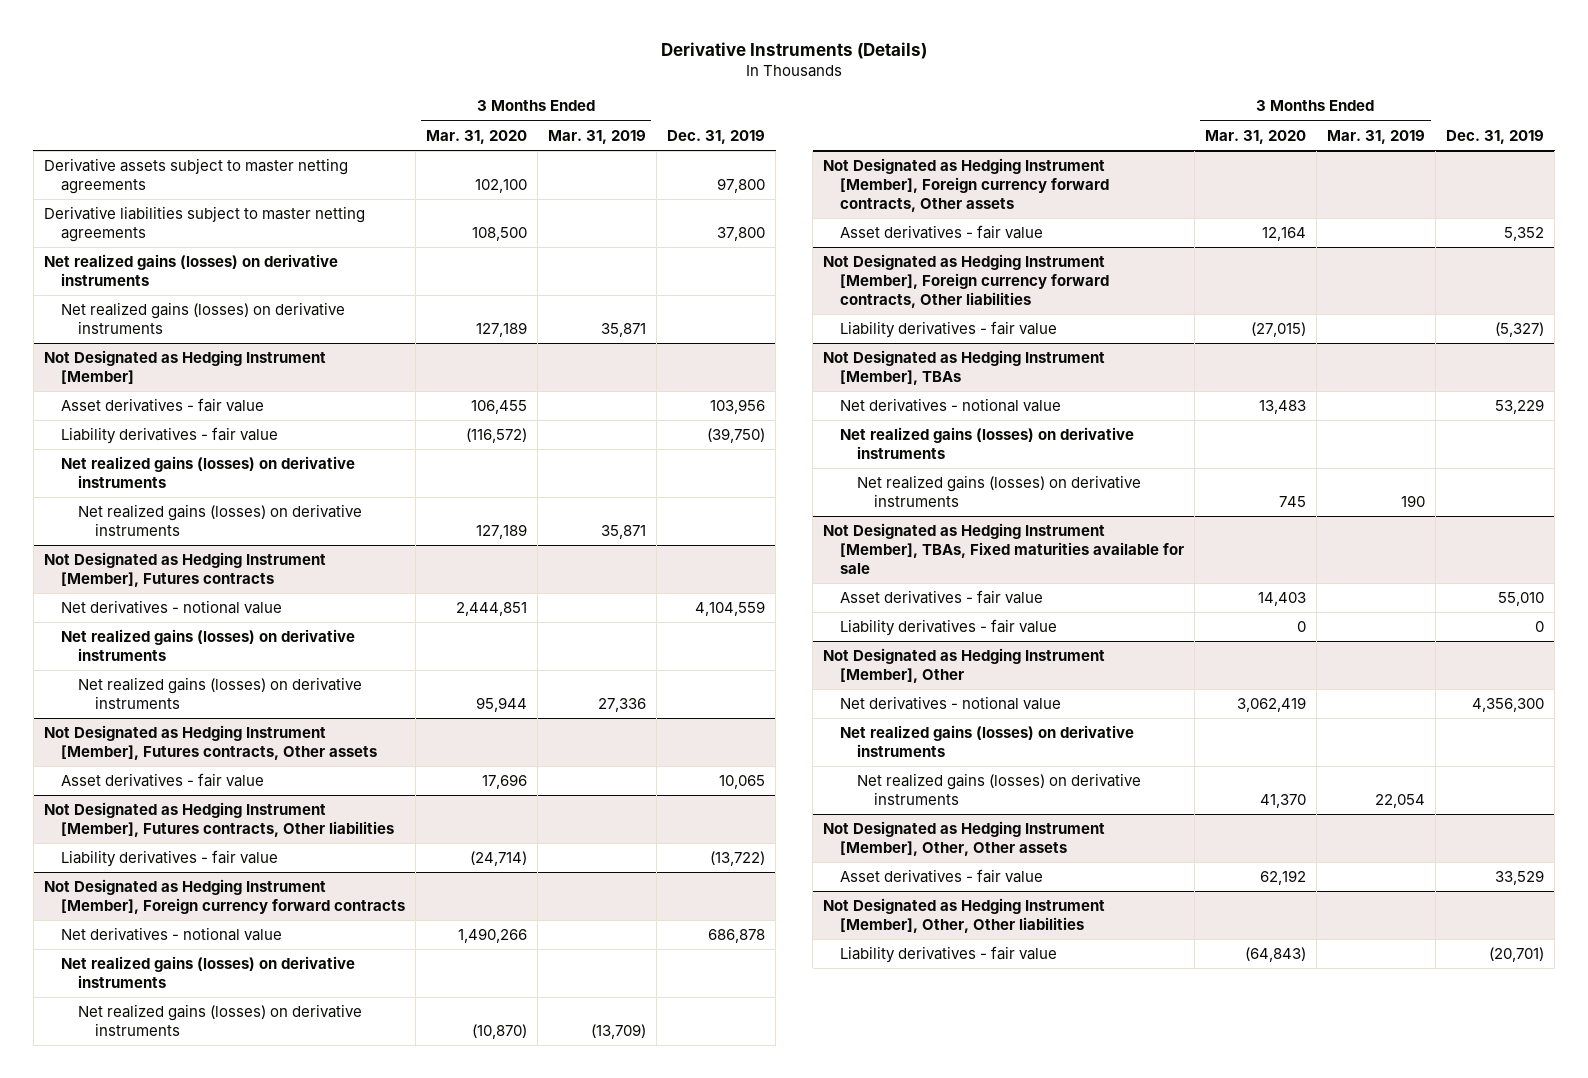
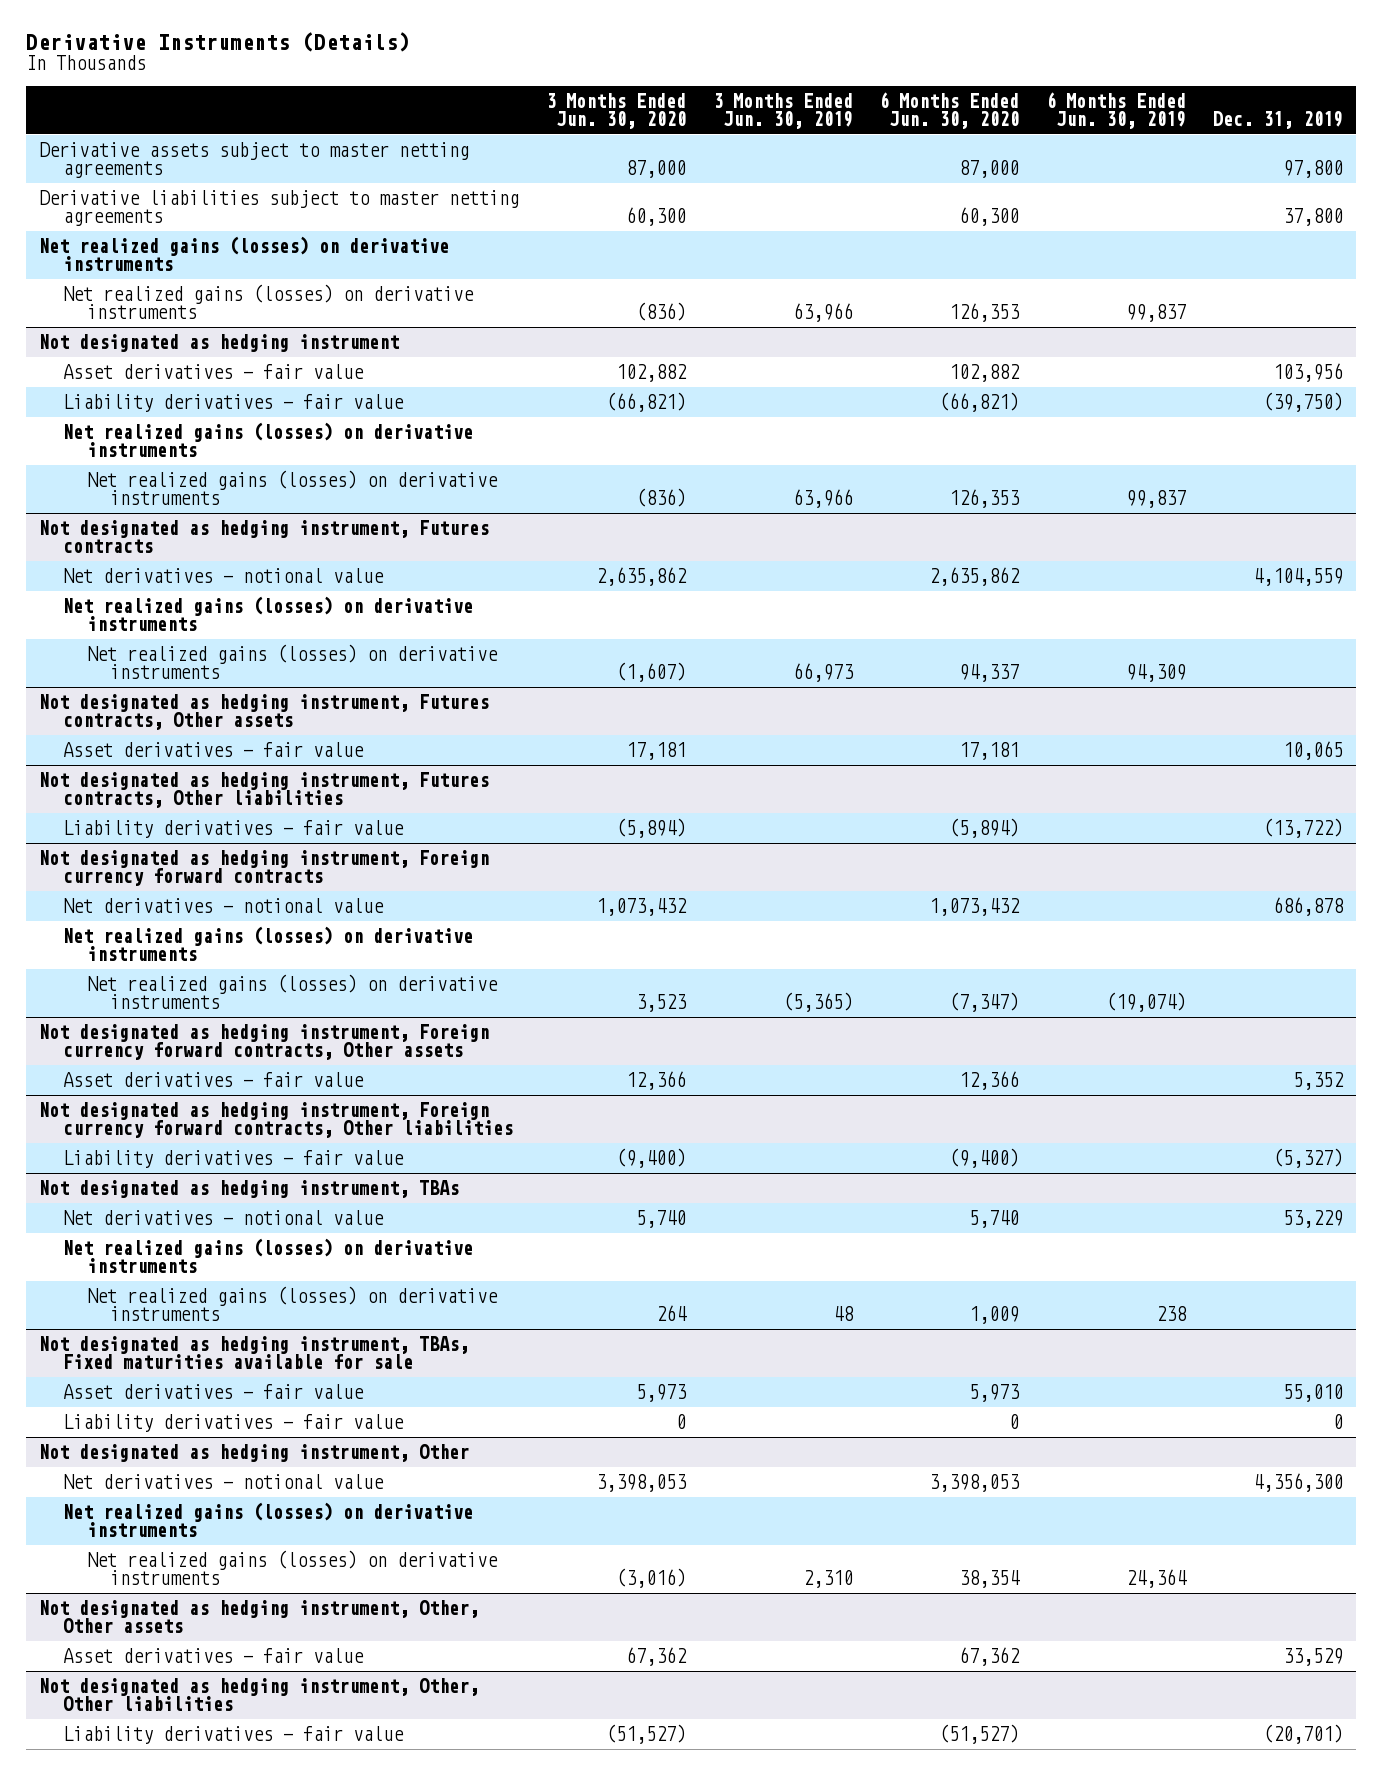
- | 3 Months Ended Mar. 31, 2020 | 3 Months Ended Mar. 31, 2019 | Dec. 31, 2019
+ | 3 Months Ended Jun. 30, 2020 | 3 Months Ended Jun. 30, 2019 | 6 Months Ended Jun. 30, 2020 | 6 Months Ended Jun. 30, 2019 | Dec. 31, 2019
- Not Designated as Hedging Instrument [Member]
+ Not designated as hedging instrument
- Not Designated as Hedging Instrument [Member], Futures contracts
+ Not designated as hedging instrument, Futures contracts
- Not Designated as Hedging Instrument [Member], Futures contracts, Other assets
+ Not designated as hedging instrument, Futures contracts, Other assets
- Not Designated as Hedging Instrument [Member], Futures contracts, Other liabilities
+ Not designated as hedging instrument, Futures contracts, Other liabilities
- Not Designated as Hedging Instrument [Member], Foreign currency forward contracts
+ Not designated as hedging instrument, Foreign currency forward contracts
- Not Designated as Hedging Instrument [Member], Foreign currency forward contracts, Other assets
+ Not designated as hedging instrument, Foreign currency forward contracts, Other assets
- Not Designated as Hedging Instrument [Member], Foreign currency forward contracts, Other liabilities
+ Not designated as hedging instrument, Foreign currency forward contracts, Other liabilities
- Not Designated as Hedging Instrument [Member], TBAs
+ Not designated as hedging instrument, TBAs
- Not Designated as Hedging Instrument [Member], TBAs, Fixed maturities available for sale
+ Not designated as hedging instrument, TBAs, Fixed maturities available for sale
- Not Designated as Hedging Instrument [Member], Other
+ Not designated as hedging instrument, Other
- Not Designated as Hedging Instrument [Member], Other, Other assets
+ Not designated as hedging instrument, Other, Other assets
- Not Designated as Hedging Instrument [Member], Other, Other liabilities
+ Not designated as hedging instrument, Other, Other liabilities

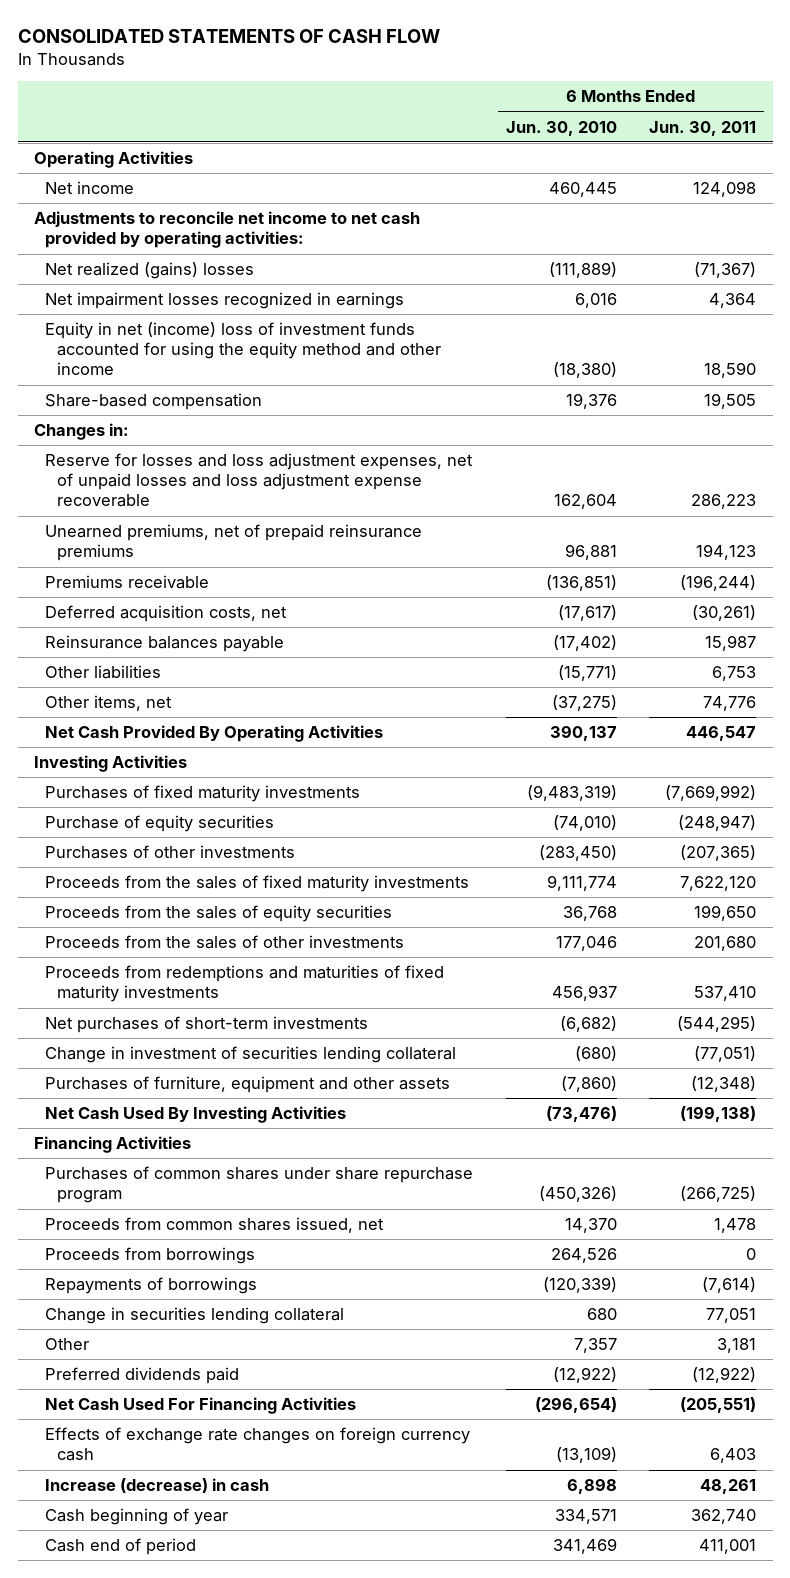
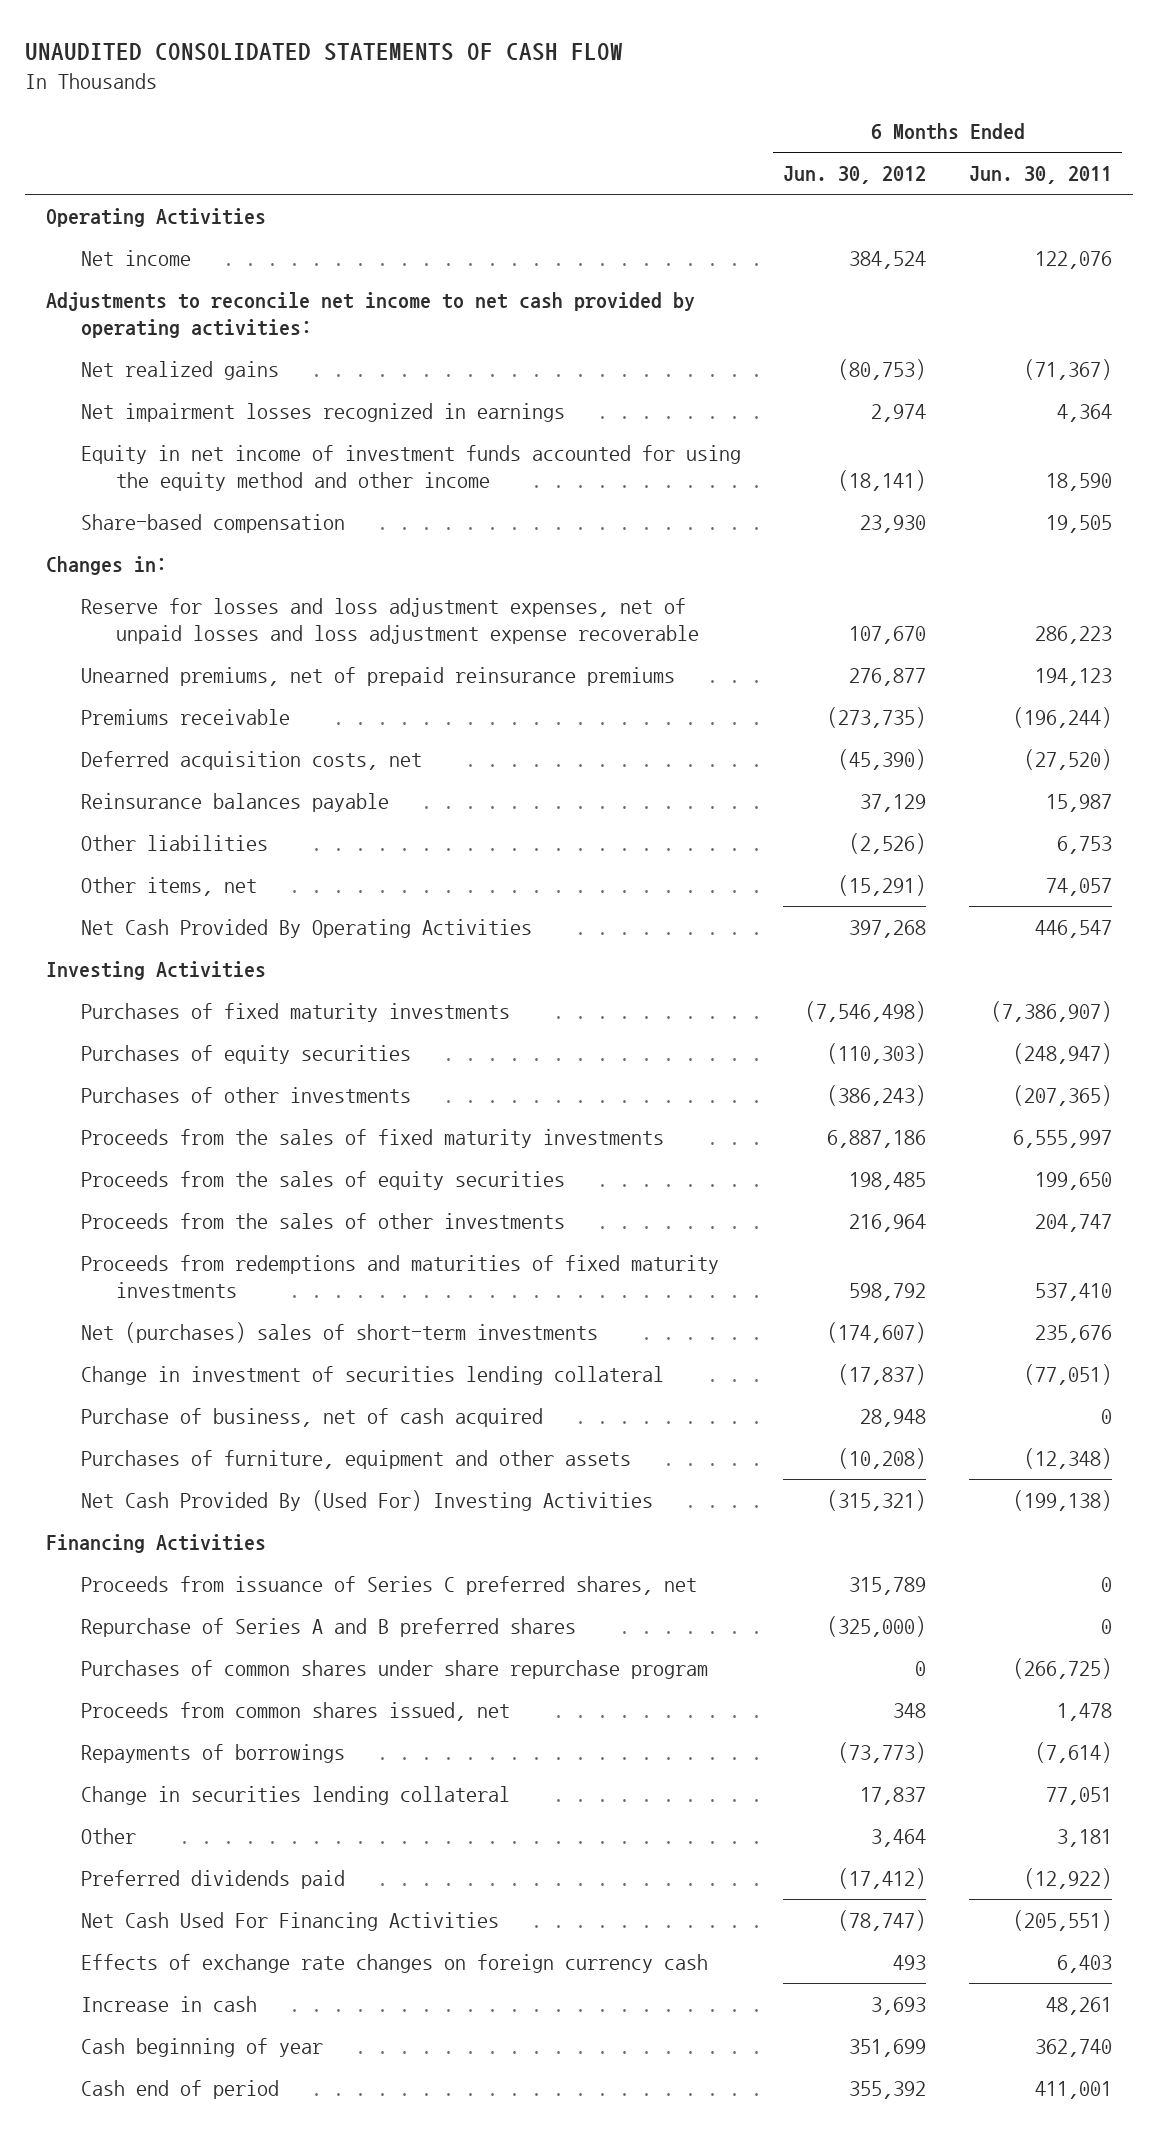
- CONSOLIDATED STATEMENTS OF CASH FLOW
+ UNAUDITED CONSOLIDATED STATEMENTS OF CASH FLOW
- | 6 Months Ended Jun. 30, 2010 | 6 Months Ended Jun. 30, 2011
+ | 6 Months Ended Jun. 30, 2012 | 6 Months Ended Jun. 30, 2011
- Net income | 460,445 | 124,098
+ Net income | 384,524 | 122,076
- Net realized (gains) losses | (111,889) | (71,367)
+ Net realized gains | (80,753) | (71,367)
- Equity in net (income) loss of investment funds accounted for using the equity method and other income | (18,380) | 18,590
+ Equity in net income of investment funds accounted for using the equity method and other income | (18,141) | 18,590
- Deferred acquisition costs, net | (17,617) | (30,261)
+ Deferred acquisition costs, net | (45,390) | (27,520)
- Other items, net | (37,275) | 74,776
+ Other items, net | (15,291) | 74,057
- Purchases of fixed maturity investments | (9,483,319) | (7,669,992)
- Purchase of equity securities | (74,010) | (248,947)
+ Purchases of fixed maturity investments | (7,546,498) | (7,386,907)
+ Purchases of equity securities | (110,303) | (248,947)
- Proceeds from the sales of fixed maturity investments | 9,111,774 | 7,622,120
+ Proceeds from the sales of fixed maturity investments | 6,887,186 | 6,555,997
- Proceeds from the sales of other investments | 177,046 | 201,680
+ Proceeds from the sales of other investments | 216,964 | 204,747
- Net purchases of short-term investments | (6,682) | (544,295)
+ Net (purchases) sales of short-term investments | (174,607) | 235,676
+ Purchase of business, net of cash acquired | 28,948 | 0
- Net Cash Used By Investing Activities | (73,476) | (199,138)
+ Net Cash Provided By (Used For) Investing Activities | (315,321) | (199,138)
+ Proceeds from issuance of Series C preferred shares, net | 315,789 | 0
+ Repurchase of Series A and B preferred shares | (325,000) | 0
- Proceeds from borrowings | 264,526 | 0
- Increase (decrease) in cash | 6,898 | 48,261
+ Increase in cash | 3,693 | 48,261

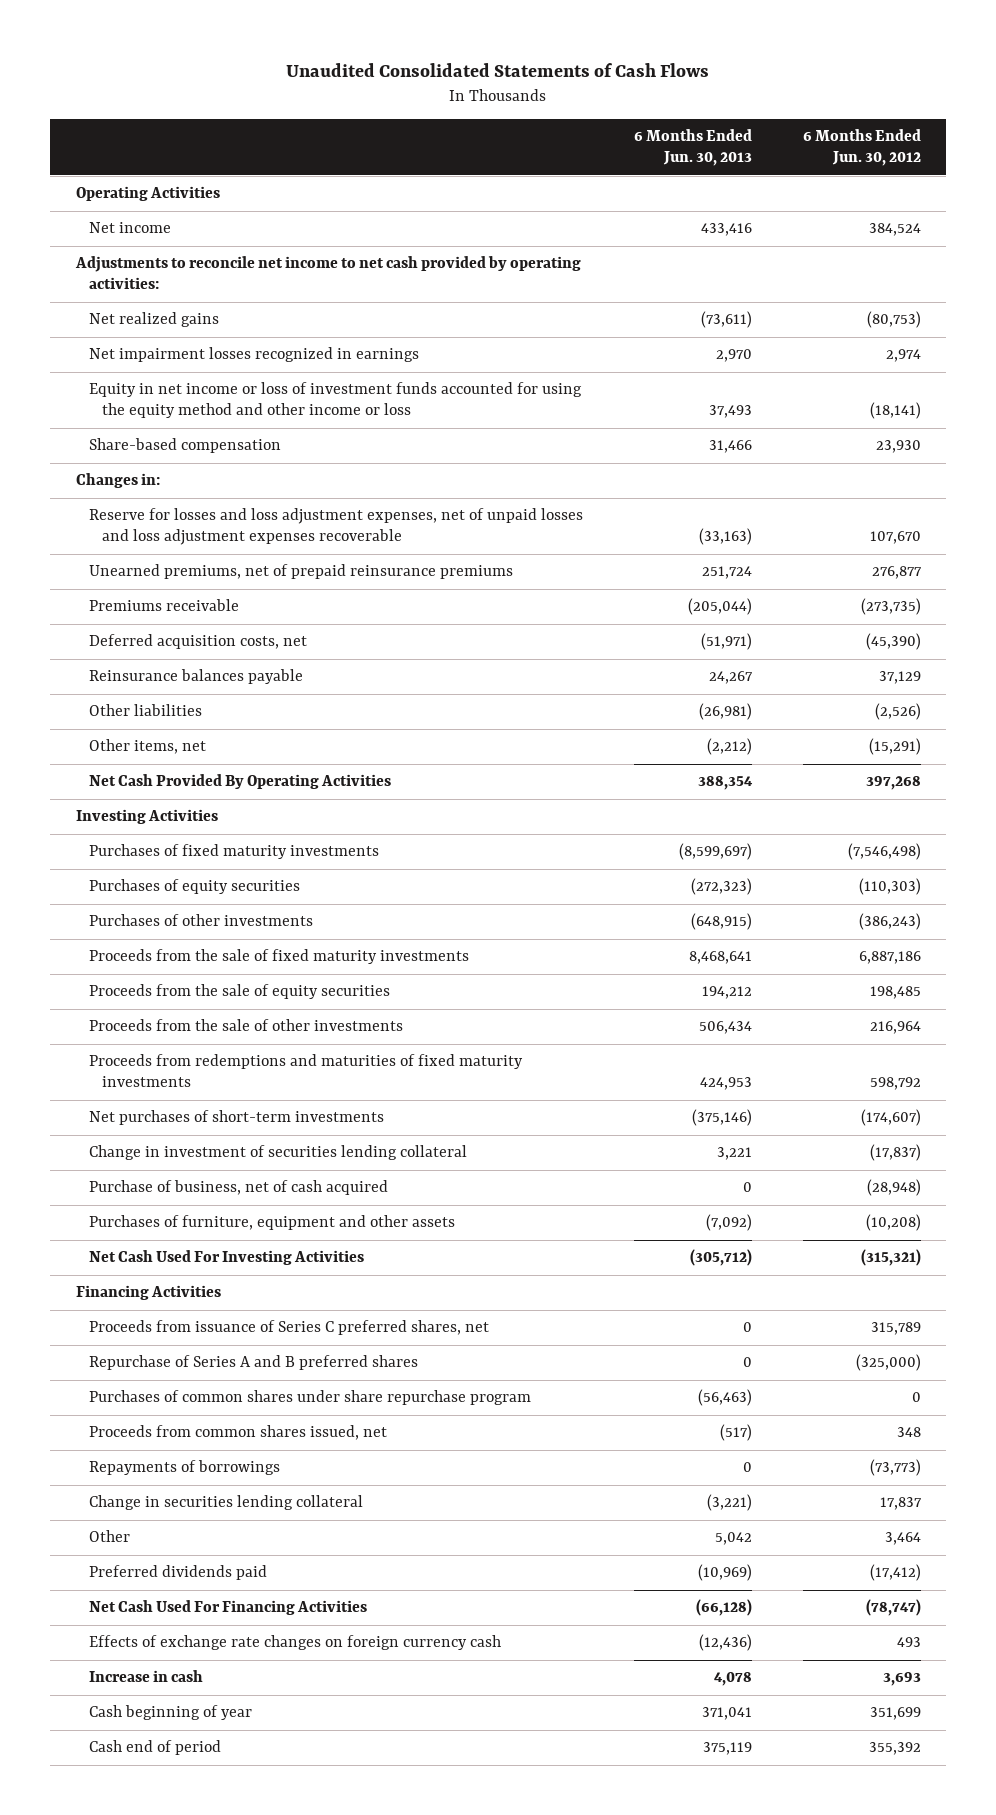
- UNAUDITED CONSOLIDATED STATEMENTS OF CASH FLOW
+ Unaudited Consolidated Statements of Cash Flows
- | 6 Months Ended Jun. 30, 2012 | 6 Months Ended Jun. 30, 2011
+ | 6 Months Ended Jun. 30, 2013 | 6 Months Ended Jun. 30, 2012
- Equity in net income of investment funds accounted for using the equity method and other income | (18,141) | 18,590
+ Equity in net income or loss of investment funds accounted for using the equity method and other income or loss | 37,493 | (18,141)
- Reserve for losses and loss adjustment expenses, net of unpaid losses and loss adjustment expense recoverable | 107,670 | 286,223
+ Reserve for losses and loss adjustment expenses, net of unpaid losses and loss adjustment expenses recoverable | (33,163) | 107,670
- Proceeds from the sales of fixed maturity investments | 6,887,186 | 6,555,997
- Proceeds from the sales of equity securities | 198,485 | 199,650
- Proceeds from the sales of other investments | 216,964 | 204,747
+ Proceeds from the sale of fixed maturity investments | 8,468,641 | 6,887,186
+ Proceeds from the sale of equity securities | 194,212 | 198,485
+ Proceeds from the sale of other investments | 506,434 | 216,964
- Net (purchases) sales of short-term investments | (174,607) | 235,676
+ Net purchases of short-term investments | (375,146) | (174,607)
- Purchase of business, net of cash acquired | 28,948 | 0
+ Purchase of business, net of cash acquired | 0 | (28,948)
- Net Cash Provided By (Used For) Investing Activities | (315,321) | (199,138)
+ Net Cash Used For Investing Activities | (305,712) | (315,321)

